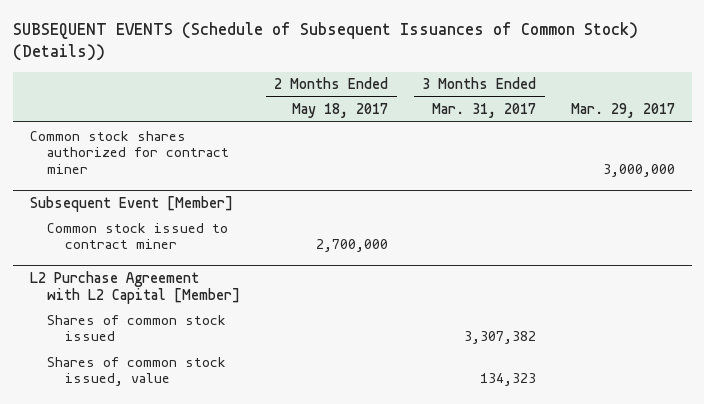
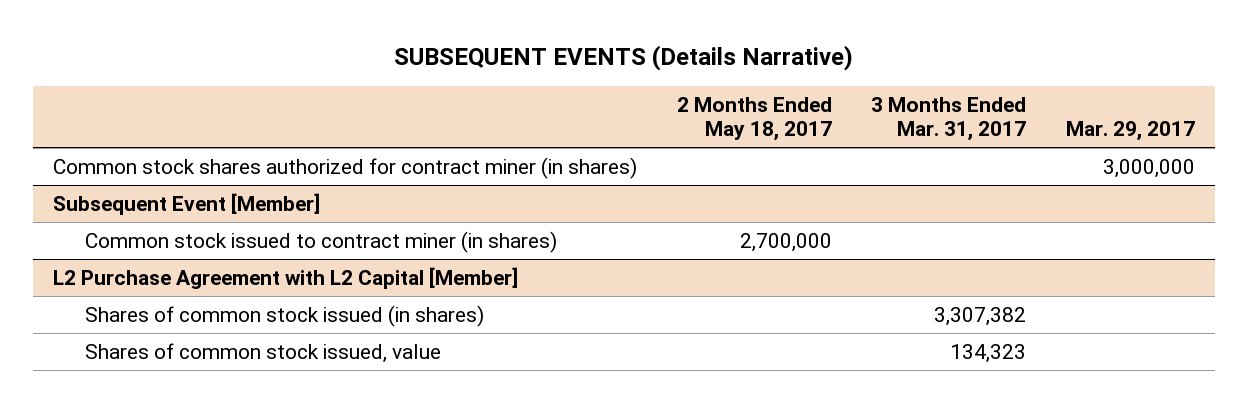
- SUBSEQUENT EVENTS (Schedule of Subsequent Issuances of Common Stock) (Details))
+ SUBSEQUENT EVENTS (Details Narrative)
- Common stock shares authorized for contract miner | | | 3,000,000
+ Common stock shares authorized for contract miner (in shares) | | | 3,000,000
@ Subsequent Event [Member]
- Common stock issued to contract miner | 2,700,000 | |
+ Common stock issued to contract miner (in shares) | 2,700,000 | |
@ L2 Purchase Agreement with L2 Capital [Member]
- Shares of common stock issued | | 3,307,382 |
+ Shares of common stock issued (in shares) | | 3,307,382 |

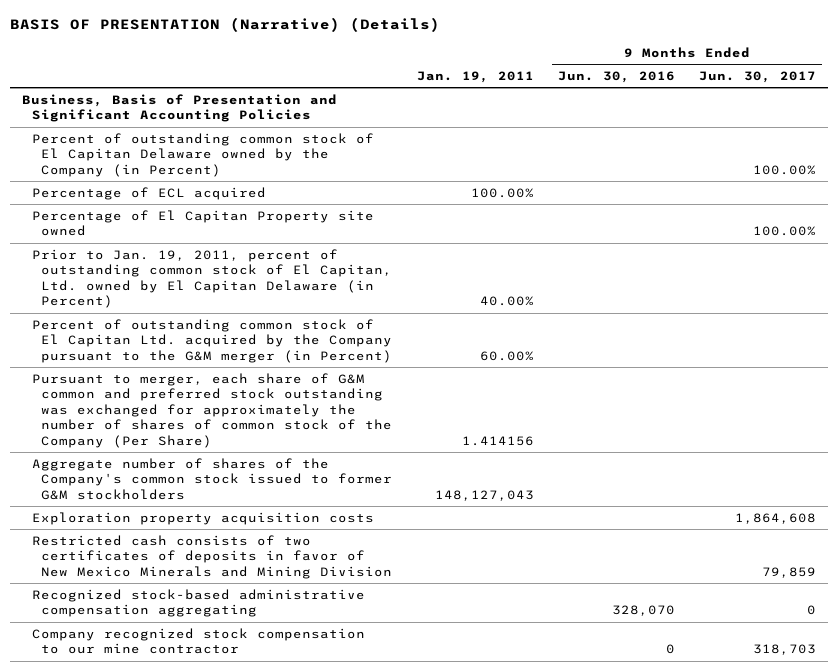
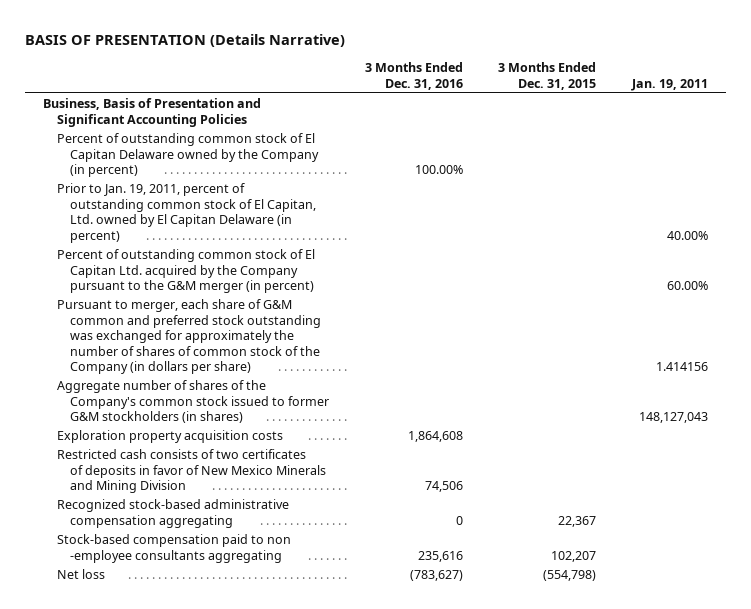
- BASIS OF PRESENTATION (Narrative) (Details)
+ BASIS OF PRESENTATION (Details Narrative)
- | Jan. 19, 2011 | 9 Months Ended Jun. 30, 2016 | 9 Months Ended Jun. 30, 2017
+ | 3 Months Ended Dec. 31, 2016 | 3 Months Ended Dec. 31, 2015 | Jan. 19, 2011
- Percent of outstanding common stock of El Capitan Delaware owned by the Company (in Percent) | | | 100.00%
- Percentage of ECL acquired | 100.00% | |
- Percentage of El Capitan Property site owned | | | 100.00%
- Prior to Jan. 19, 2011, percent of outstanding common stock of El Capitan, Ltd. owned by El Capitan Delaware (in Percent) | 40.00% | |
- Percent of outstanding common stock of El Capitan Ltd. acquired by the Company pursuant to the G&M merger (in Percent) | 60.00% | |
- Pursuant to merger, each share of G&M common and preferred stock outstanding was exchanged for approximately the number of shares of common stock of the Company (Per Share) | 1.414156 | |
- Aggregate number of shares of the Company's common stock issued to former G&M stockholders | 148,127,043 | |
+ Percent of outstanding common stock of El Capitan Delaware owned by the Company (in percent) | 100.00% | |
+ Prior to Jan. 19, 2011, percent of outstanding common stock of El Capitan, Ltd. owned by El Capitan Delaware (in percent) | | | 40.00%
+ Percent of outstanding common stock of El Capitan Ltd. acquired by the Company pursuant to the G&M merger (in percent) | | | 60.00%
+ Pursuant to merger, each share of G&M common and preferred stock outstanding was exchanged for approximately the number of shares of common stock of the Company (in dollars per share) | | | 1.414156
+ Aggregate number of shares of the Company's common stock issued to former G&M stockholders (in shares) | | | 148,127,043
- Company recognized stock compensation to our mine contractor | | 0 | 318,703
+ Stock-based compensation paid to non -employee consultants aggregating | 235,616 | 102,207 |
+ Net loss | (783,627) | (554,798) |

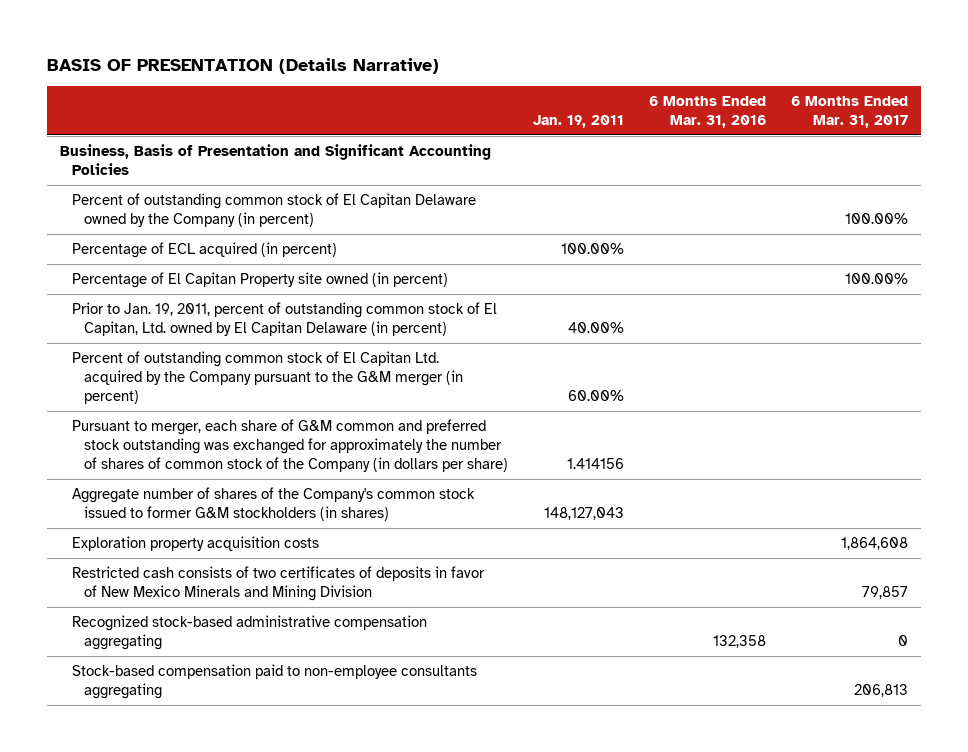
- | 3 Months Ended Dec. 31, 2016 | 3 Months Ended Dec. 31, 2015 | Jan. 19, 2011
+ | Jan. 19, 2011 | 6 Months Ended Mar. 31, 2016 | 6 Months Ended Mar. 31, 2017
+ Percentage of ECL acquired (in percent) | 100.00% | |
+ Percentage of El Capitan Property site owned (in percent) | | | 100.00%
- Stock-based compensation paid to non -employee consultants aggregating | 235,616 | 102,207 |
- Net loss | (783,627) | (554,798) |
+ Stock-based compensation paid to non-employee consultants aggregating | | | 206,813

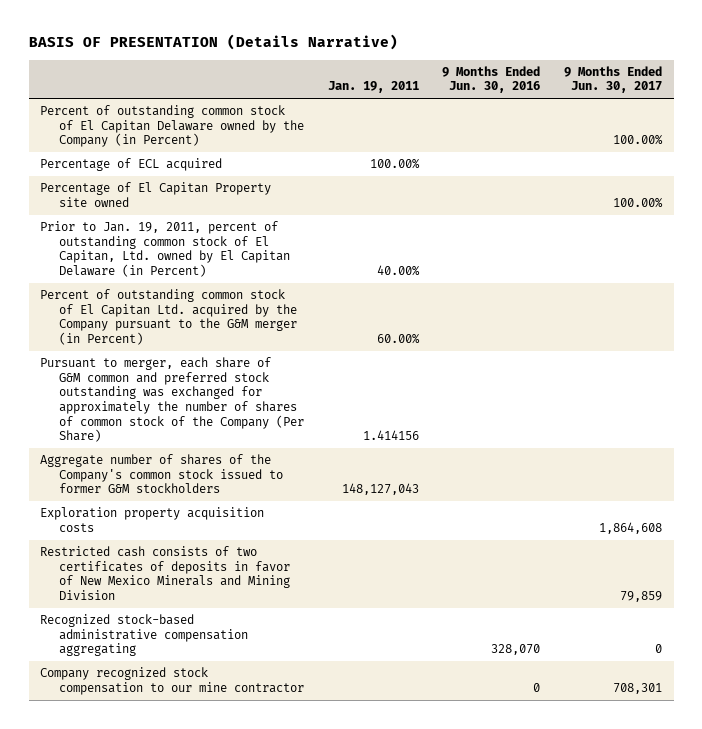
- | Jan. 19, 2011 | 6 Months Ended Mar. 31, 2016 | 6 Months Ended Mar. 31, 2017
+ | Jan. 19, 2011 | 9 Months Ended Jun. 30, 2016 | 9 Months Ended Jun. 30, 2017
- Business, Basis of Presentation and Significant Accounting Policies
- Percent of outstanding common stock of El Capitan Delaware owned by the Company (in percent) | | | 100.00%
- Percentage of ECL acquired (in percent) | 100.00% | |
- Percentage of El Capitan Property site owned (in percent) | | | 100.00%
- Prior to Jan. 19, 2011, percent of outstanding common stock of El Capitan, Ltd. owned by El Capitan Delaware (in percent) | 40.00% | |
- Percent of outstanding common stock of El Capitan Ltd. acquired by the Company pursuant to the G&M merger (in percent) | 60.00% | |
- Pursuant to merger, each share of G&M common and preferred stock outstanding was exchanged for approximately the number of shares of common stock of the Company (in dollars per share) | 1.414156 | |
- Aggregate number of shares of the Company's common stock issued to former G&M stockholders (in shares) | 148,127,043 | |
+ Percent of outstanding common stock of El Capitan Delaware owned by the Company (in Percent) | | | 100.00%
+ Percentage of ECL acquired | 100.00% | |
+ Percentage of El Capitan Property site owned | | | 100.00%
+ Prior to Jan. 19, 2011, percent of outstanding common stock of El Capitan, Ltd. owned by El Capitan Delaware (in Percent) | 40.00% | |
+ Percent of outstanding common stock of El Capitan Ltd. acquired by the Company pursuant to the G&M merger (in Percent) | 60.00% | |
+ Pursuant to merger, each share of G&M common and preferred stock outstanding was exchanged for approximately the number of shares of common stock of the Company (Per Share) | 1.414156 | |
+ Aggregate number of shares of the Company's common stock issued to former G&M stockholders | 148,127,043 | |
- Stock-based compensation paid to non-employee consultants aggregating | | | 206,813
+ Company recognized stock compensation to our mine contractor | | 0 | 708,301

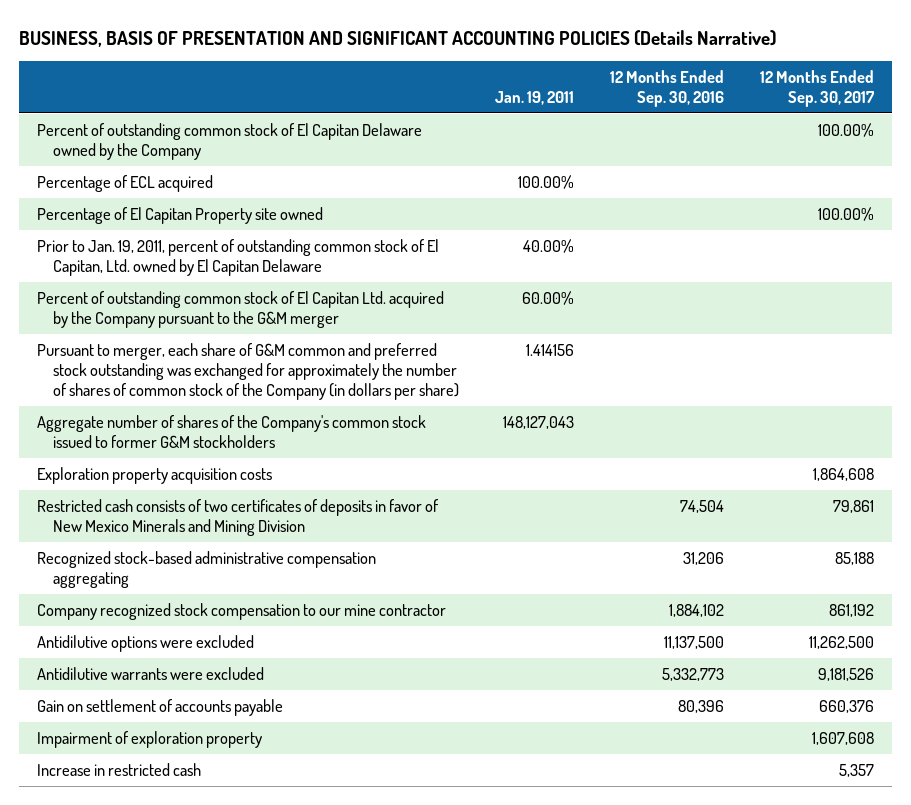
- BASIS OF PRESENTATION (Details Narrative)
+ BUSINESS, BASIS OF PRESENTATION AND SIGNIFICANT ACCOUNTING POLICIES (Details Narrative)
- | Jan. 19, 2011 | 9 Months Ended Jun. 30, 2016 | 9 Months Ended Jun. 30, 2017
+ | Jan. 19, 2011 | 12 Months Ended Sep. 30, 2016 | 12 Months Ended Sep. 30, 2017
- Percent of outstanding common stock of El Capitan Delaware owned by the Company (in Percent) | | | 100.00%
+ Percent of outstanding common stock of El Capitan Delaware owned by the Company | | | 100.00%
- Prior to Jan. 19, 2011, percent of outstanding common stock of El Capitan, Ltd. owned by El Capitan Delaware (in Percent) | 40.00% | |
- Percent of outstanding common stock of El Capitan Ltd. acquired by the Company pursuant to the G&M merger (in Percent) | 60.00% | |
- Pursuant to merger, each share of G&M common and preferred stock outstanding was exchanged for approximately the number of shares of common stock of the Company (Per Share) | 1.414156 | |
+ Prior to Jan. 19, 2011, percent of outstanding common stock of El Capitan, Ltd. owned by El Capitan Delaware | 40.00% | |
+ Percent of outstanding common stock of El Capitan Ltd. acquired by the Company pursuant to the G&M merger | 60.00% | |
+ Pursuant to merger, each share of G&M common and preferred stock outstanding was exchanged for approximately the number of shares of common stock of the Company (in dollars per share) | 1.414156 | |
+ Antidilutive options were excluded | | 11,137,500 | 11,262,500
+ Antidilutive warrants were excluded | | 5,332,773 | 9,181,526
+ Gain on settlement of accounts payable | | 80,396 | 660,376
+ Impairment of exploration property | | | 1,607,608
+ Increase in restricted cash | | | 5,357

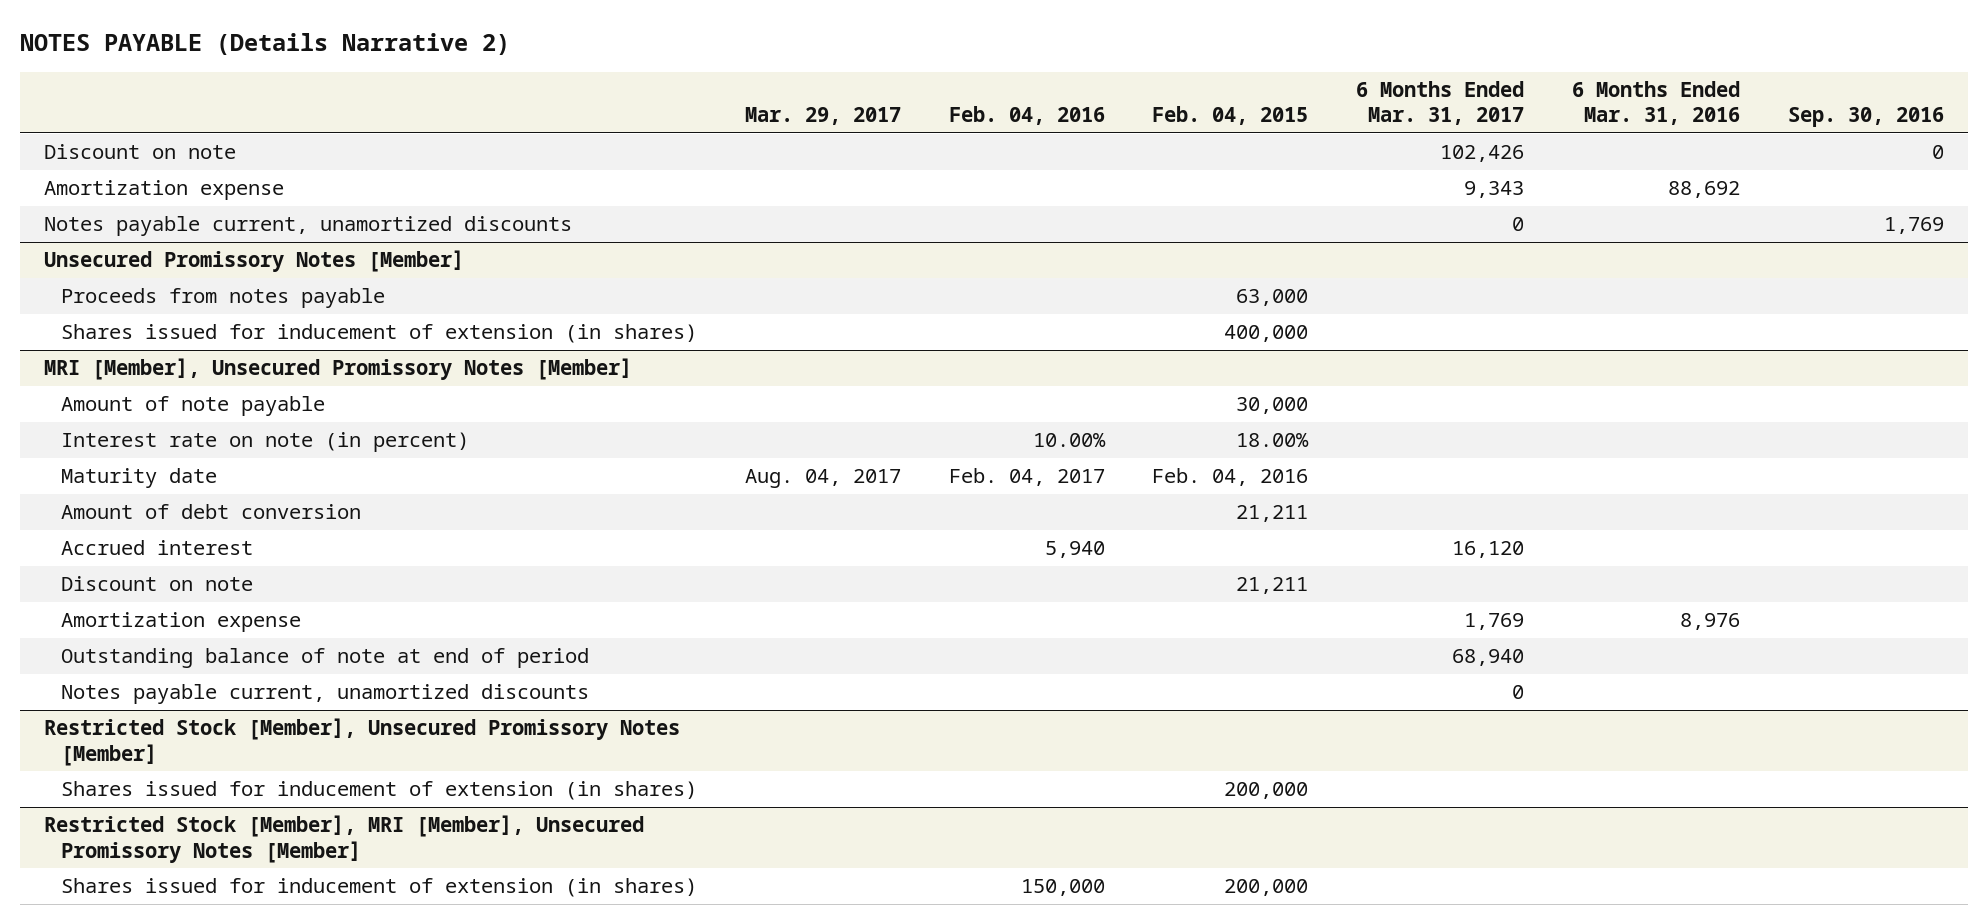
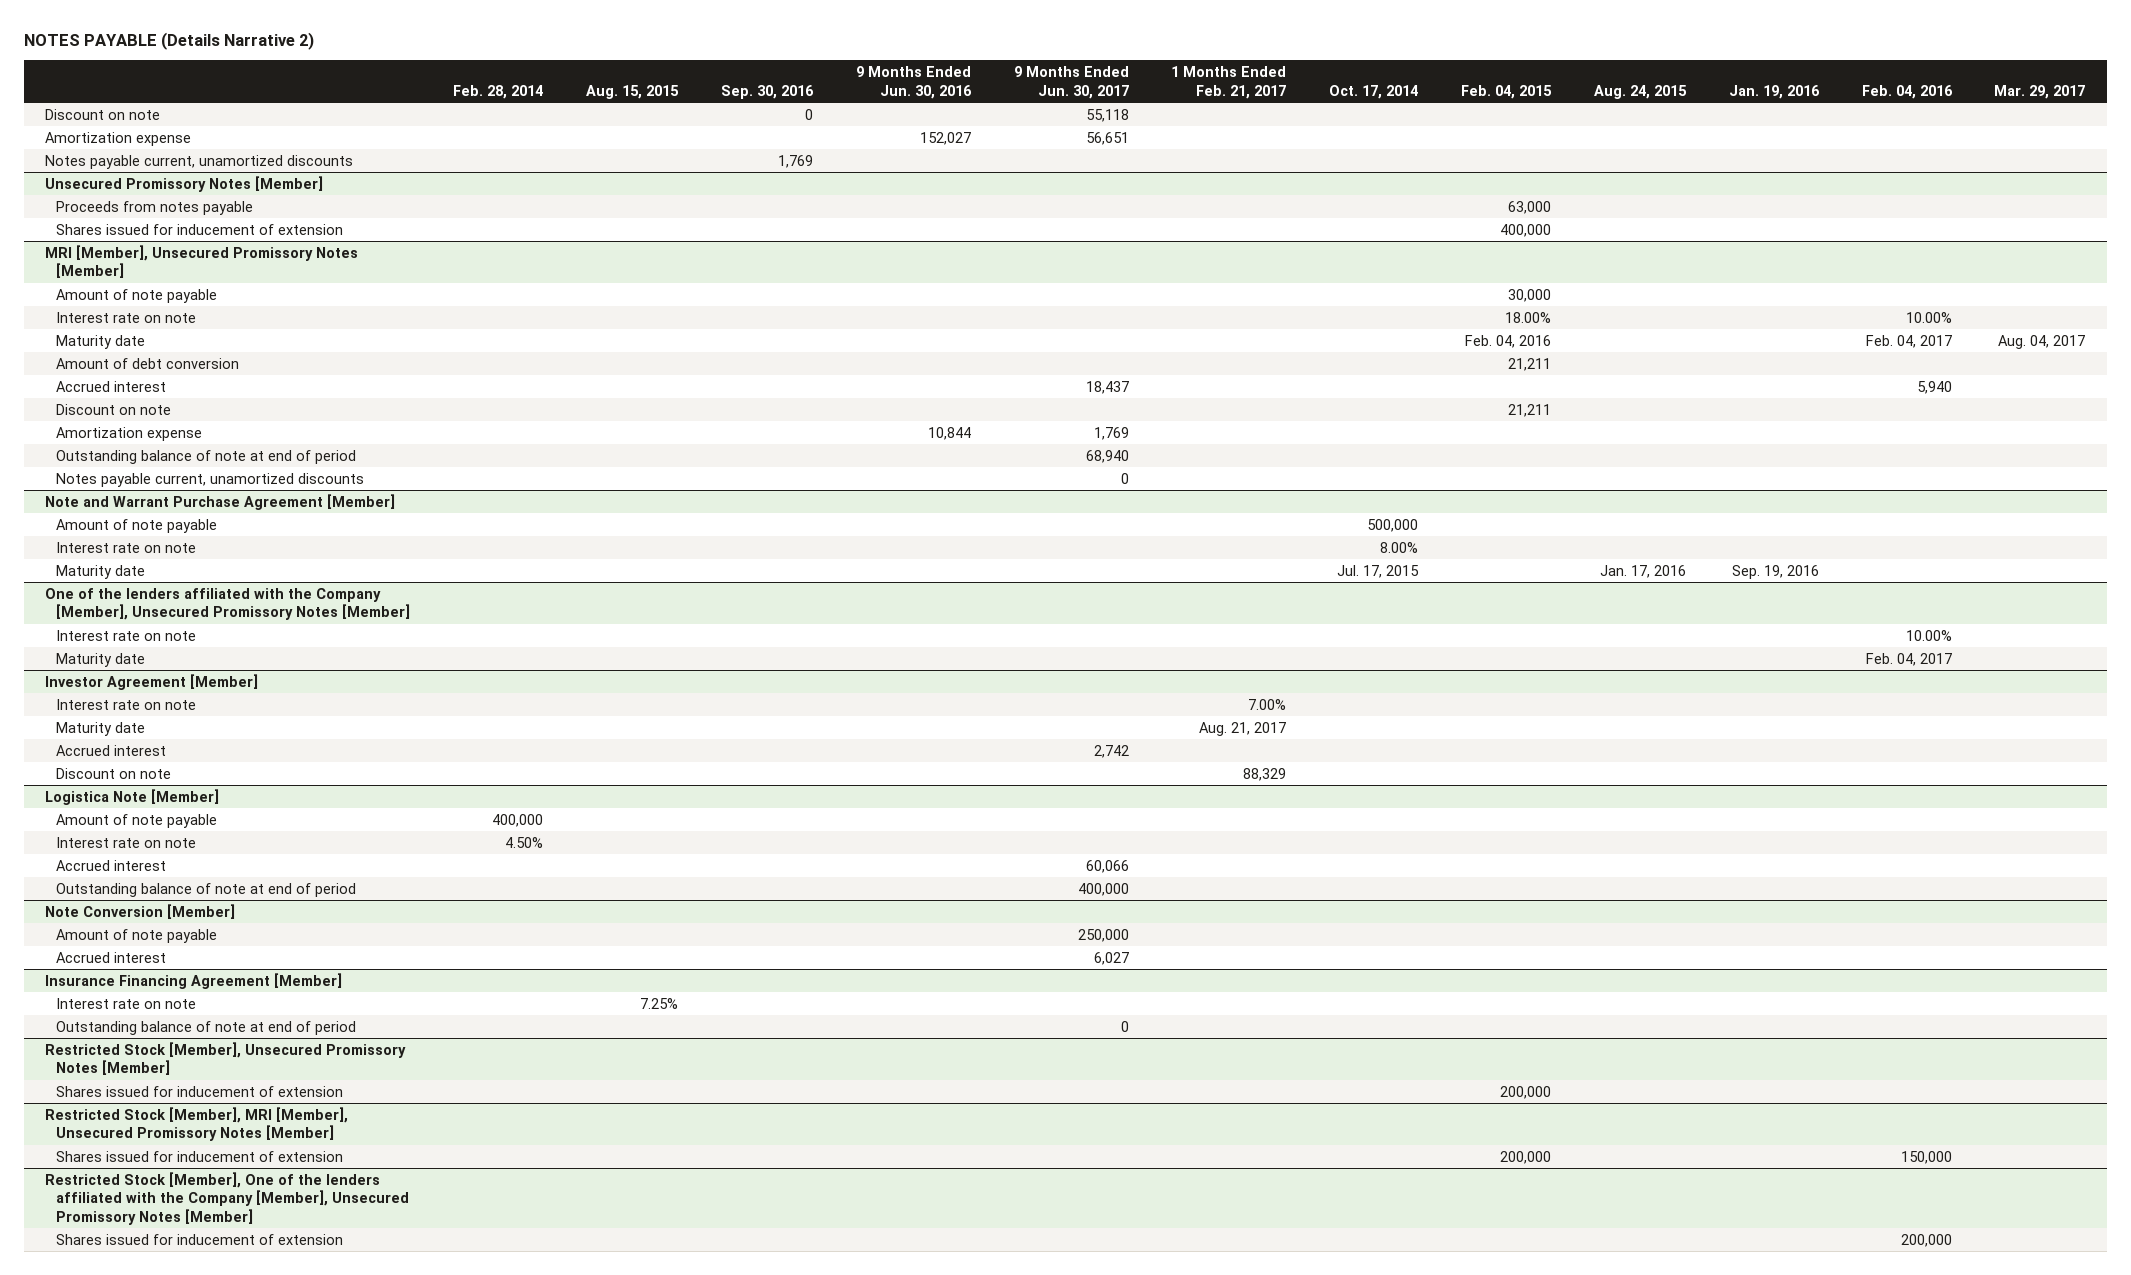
- | Mar. 29, 2017 | Feb. 04, 2016 | Feb. 04, 2015 | 6 Months Ended Mar. 31, 2017 | 6 Months Ended Mar. 31, 2016 | Sep. 30, 2016
+ | Feb. 28, 2014 | Aug. 15, 2015 | Sep. 30, 2016 | 9 Months Ended Jun. 30, 2016 | 9 Months Ended Jun. 30, 2017 | 1 Months Ended Feb. 21, 2017 | Oct. 17, 2014 | Feb. 04, 2015 | Aug. 24, 2015 | Jan. 19, 2016 | Feb. 04, 2016 | Mar. 29, 2017
@ Unsecured Promissory Notes [Member]
- Shares issued for inducement of extension (in shares) | | | 400,000 | | |
+ Shares issued for inducement of extension | | | | | | | | 400,000 | | | |
@ MRI [Member], Unsecured Promissory Notes [Member]
- Interest rate on note (in percent) | | 10.00% | 18.00% | | |
+ Interest rate on note | | | | | | | | 18.00% | | | 10.00% |
+ Note and Warrant Purchase Agreement [Member]
+ Amount of note payable | | | | | | | 500,000 | | | | |
+ Interest rate on note | | | | | | | 8.00% | | | | |
+ Maturity date | | | | | | | Jul. 17, 2015 | | Jan. 17, 2016 | Sep. 19, 2016 | |
+ One of the lenders affiliated with the Company [Member], Unsecured Promissory Notes [Member]
+ Interest rate on note | | | | | | | | | | | 10.00% |
+ Maturity date | | | | | | | | | | | Feb. 04, 2017 |
+ Investor Agreement [Member]
+ Interest rate on note | | | | | | 7.00% | | | | | |
+ Maturity date | | | | | | Aug. 21, 2017 | | | | | |
+ Accrued interest | | | | | 2,742 | | | | | | |
+ Discount on note | | | | | | 88,329 | | | | | |
+ Logistica Note [Member]
+ Amount of note payable | 400,000 | | | | | | | | | | |
+ Interest rate on note | 4.50% | | | | | | | | | | |
+ Accrued interest | | | | | 60,066 | | | | | | |
+ Outstanding balance of note at end of period | | | | | 400,000 | | | | | | |
+ Note Conversion [Member]
+ Amount of note payable | | | | | 250,000 | | | | | | |
+ Accrued interest | | | | | 6,027 | | | | | | |
+ Insurance Financing Agreement [Member]
+ Interest rate on note | | 7.25% | | | | | | | | | |
+ Outstanding balance of note at end of period | | | | | 0 | | | | | | |
@ Restricted Stock [Member], Unsecured Promissory Notes [Member]
- Shares issued for inducement of extension (in shares) | | | 200,000 | | |
+ Shares issued for inducement of extension | | | | | | | | 200,000 | | | |
@ Restricted Stock [Member], MRI [Member], Unsecured Promissory Notes [Member]
- Shares issued for inducement of extension (in shares) | | 150,000 | 200,000 | | |
+ Shares issued for inducement of extension | | | | | | | | 200,000 | | | 150,000 |
+ Restricted Stock [Member], One of the lenders affiliated with the Company [Member], Unsecured Promissory Notes [Member]
+ Shares issued for inducement of extension | | | | | | | | | | | 200,000 |

